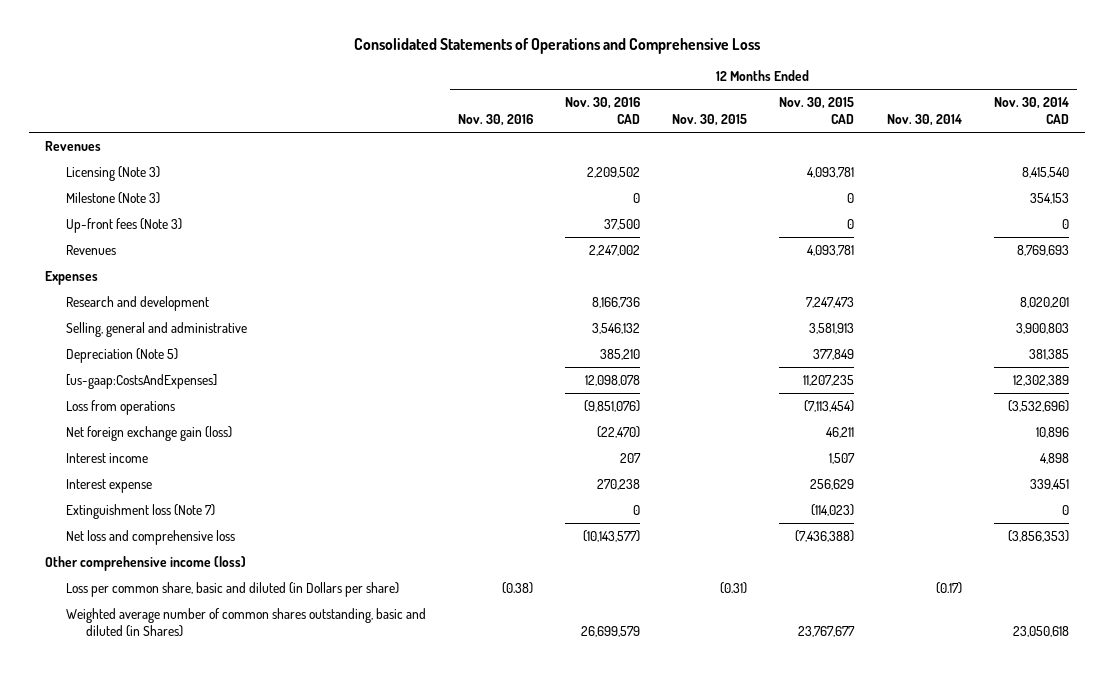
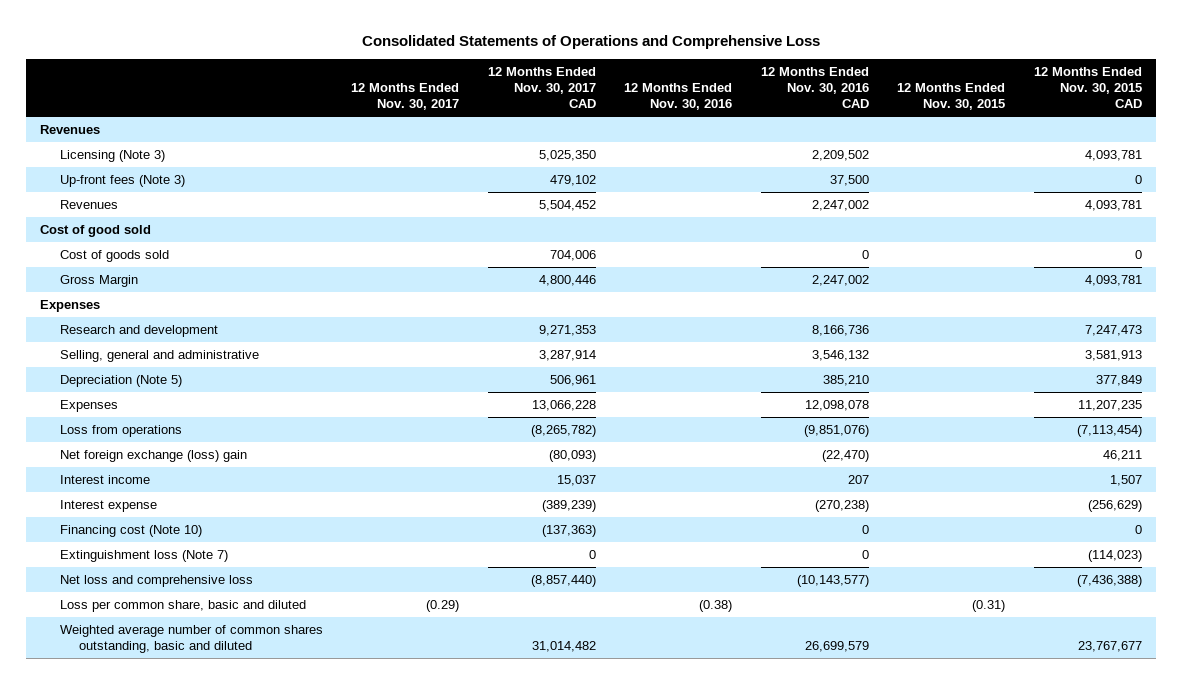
- | 12 Months Ended Nov. 30, 2016 | 12 Months Ended Nov. 30, 2016 CAD | 12 Months Ended Nov. 30, 2015 | 12 Months Ended Nov. 30, 2015 CAD | 12 Months Ended Nov. 30, 2014 | 12 Months Ended Nov. 30, 2014 CAD
+ | 12 Months Ended Nov. 30, 2017 | 12 Months Ended Nov. 30, 2017 CAD | 12 Months Ended Nov. 30, 2016 | 12 Months Ended Nov. 30, 2016 CAD | 12 Months Ended Nov. 30, 2015 | 12 Months Ended Nov. 30, 2015 CAD
- Milestone (Note 3) | | 0 | | 0 | | 354,153
+ Cost of good sold
+ Cost of goods sold | | 704,006 | | 0 | | 0
+ Gross Margin | | 4,800,446 | | 2,247,002 | | 4,093,781
- [us-gaap:CostsAndExpenses] | | 12,098,078 | | 11,207,235 | | 12,302,389
+ Expenses | | 13,066,228 | | 12,098,078 | | 11,207,235
- Net foreign exchange gain (loss) | | (22,470) | | 46,211 | | 10,896
+ Net foreign exchange (loss) gain | | (80,093) | | (22,470) | | 46,211
- Interest expense | | 270,238 | | 256,629 | | 339,451
+ Interest expense | | (389,239) | | (270,238) | | (256,629)
+ Financing cost (Note 10) | | (137,363) | | 0 | | 0
- Other comprehensive income (loss)
- Loss per common share, basic and diluted (in Dollars per share) | (0.38) | | (0.31) | | (0.17) |
- Weighted average number of common shares outstanding, basic and diluted (in Shares) | | 26,699,579 | | 23,767,677 | | 23,050,618
+ Loss per common share, basic and diluted | (0.29) | | (0.38) | | (0.31) |
+ Weighted average number of common shares outstanding, basic and diluted | | 31,014,482 | | 26,699,579 | | 23,767,677

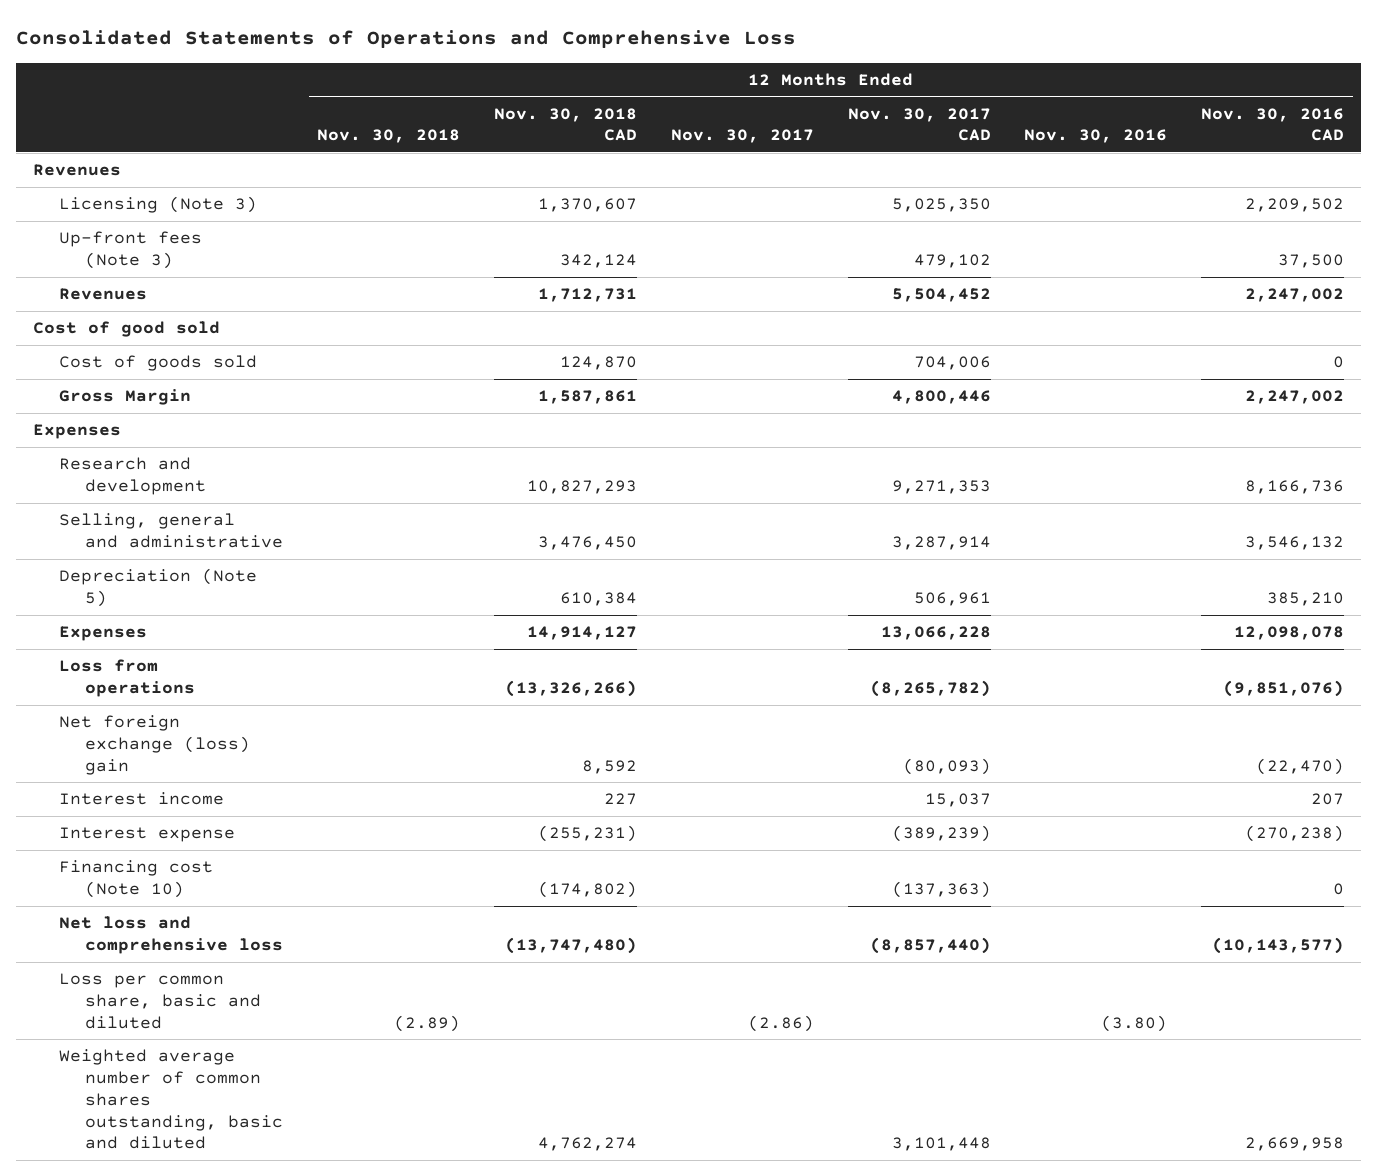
- | 12 Months Ended Nov. 30, 2017 | 12 Months Ended Nov. 30, 2017 CAD | 12 Months Ended Nov. 30, 2016 | 12 Months Ended Nov. 30, 2016 CAD | 12 Months Ended Nov. 30, 2015 | 12 Months Ended Nov. 30, 2015 CAD
+ | 12 Months Ended Nov. 30, 2018 | 12 Months Ended Nov. 30, 2018 CAD | 12 Months Ended Nov. 30, 2017 | 12 Months Ended Nov. 30, 2017 CAD | 12 Months Ended Nov. 30, 2016 | 12 Months Ended Nov. 30, 2016 CAD
- Extinguishment loss (Note 7) | | 0 | | 0 | | (114,023)
- Loss per common share, basic and diluted | (0.29) | | (0.38) | | (0.31) |
- Weighted average number of common shares outstanding, basic and diluted | | 31,014,482 | | 26,699,579 | | 23,767,677
+ Loss per common share, basic and diluted | (2.89) | | (2.86) | | (3.80) |
+ Weighted average number of common shares outstanding, basic and diluted | | 4,762,274 | | 3,101,448 | | 2,669,958

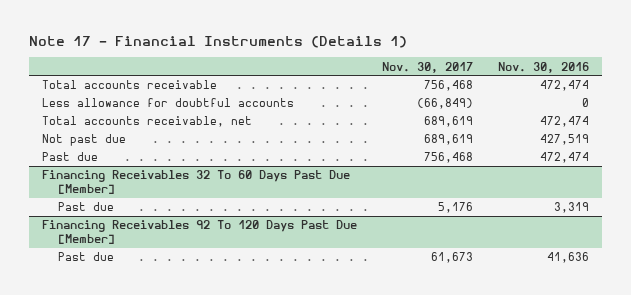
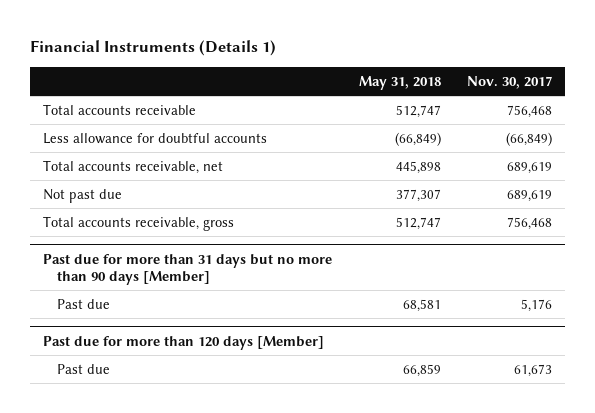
- Note 17 - Financial Instruments (Details 1)
+ Financial Instruments (Details 1)
- | Nov. 30, 2017 | Nov. 30, 2016
+ | May 31, 2018 | Nov. 30, 2017
- Past due | 756,468 | 472,474
- Financing Receivables 32 To 60 Days Past Due [Member]
+ Total accounts receivable, gross | 512,747 | 756,468
+ Past due for more than 31 days but no more than 90 days [Member]
- Financing Receivables 92 To 120 Days Past Due [Member]
+ Past due for more than 120 days [Member]

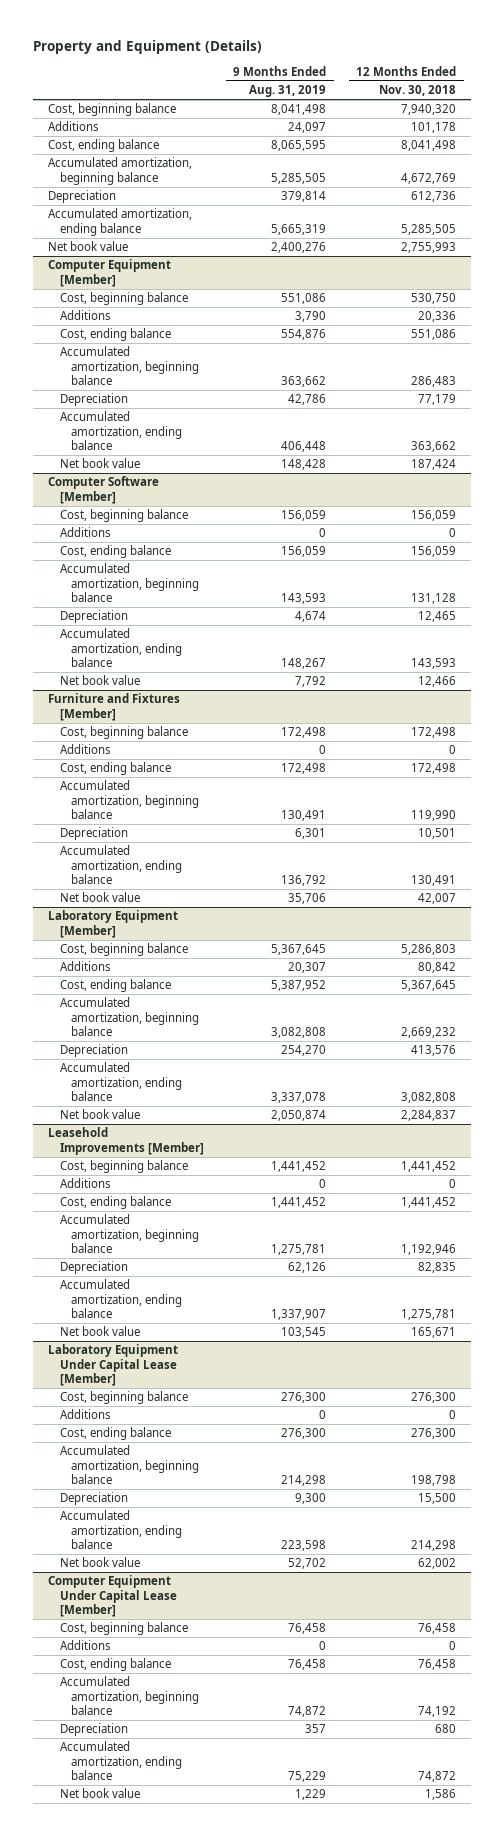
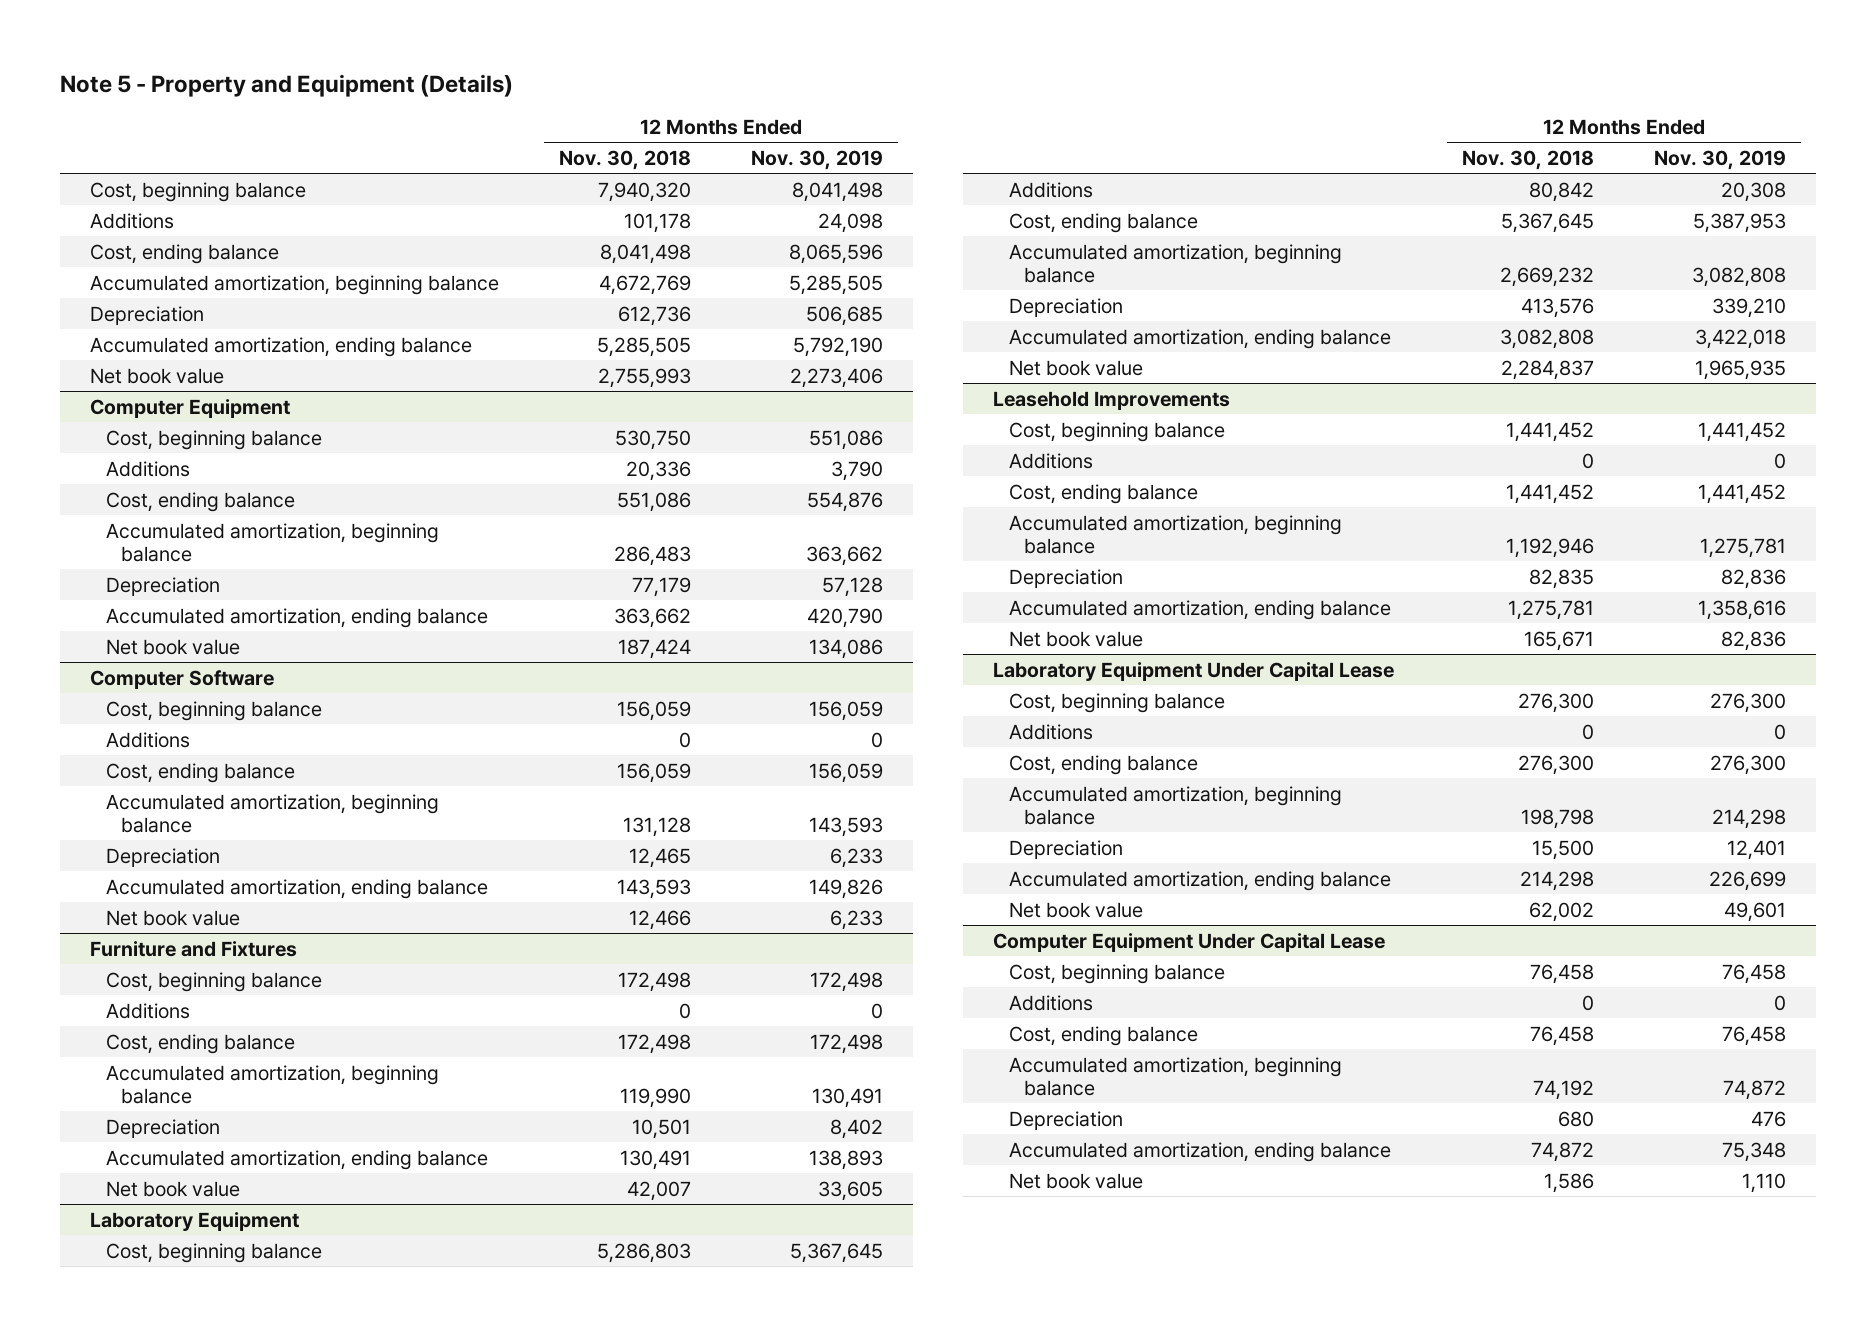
- Property and Equipment (Details)
+ Note 5 - Property and Equipment (Details)
- | 9 Months Ended Aug. 31, 2019 | 12 Months Ended Nov. 30, 2018
+ | 12 Months Ended Nov. 30, 2018 | 12 Months Ended Nov. 30, 2019
- Computer Equipment [Member]
+ Computer Equipment
- Computer Software [Member]
+ Computer Software
- Furniture and Fixtures [Member]
+ Furniture and Fixtures
- Laboratory Equipment [Member]
+ Laboratory Equipment
- Leasehold Improvements [Member]
+ Leasehold Improvements
- Laboratory Equipment Under Capital Lease [Member]
+ Laboratory Equipment Under Capital Lease
- Computer Equipment Under Capital Lease [Member]
+ Computer Equipment Under Capital Lease

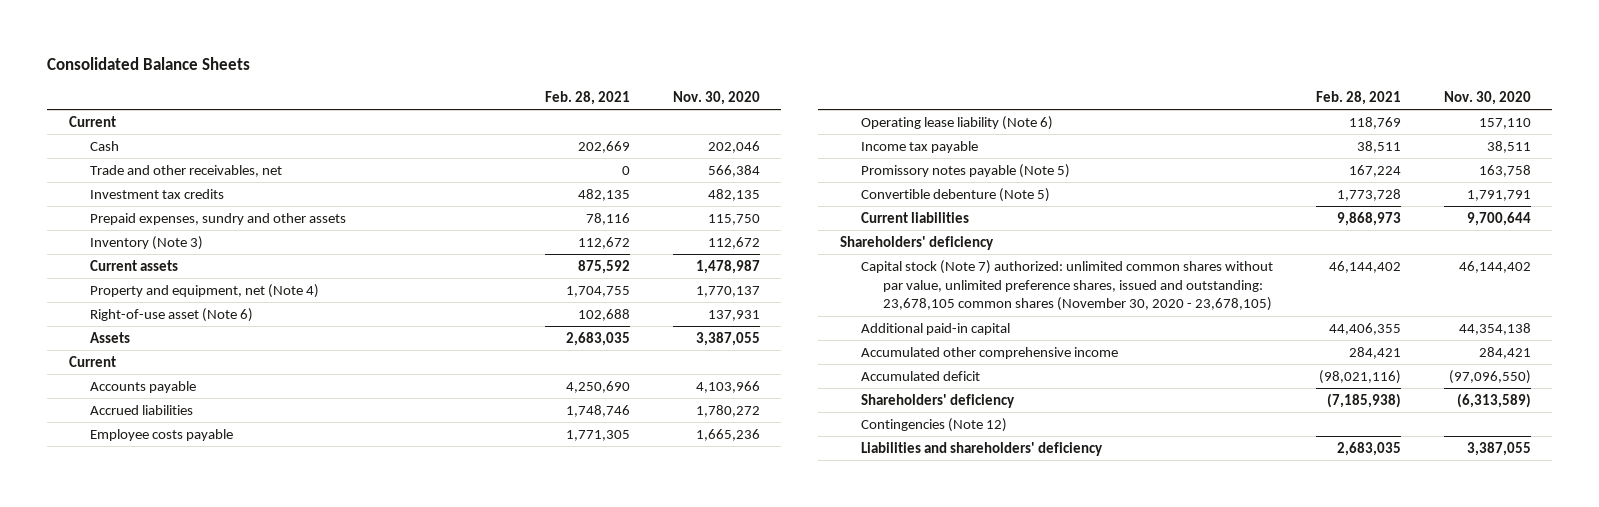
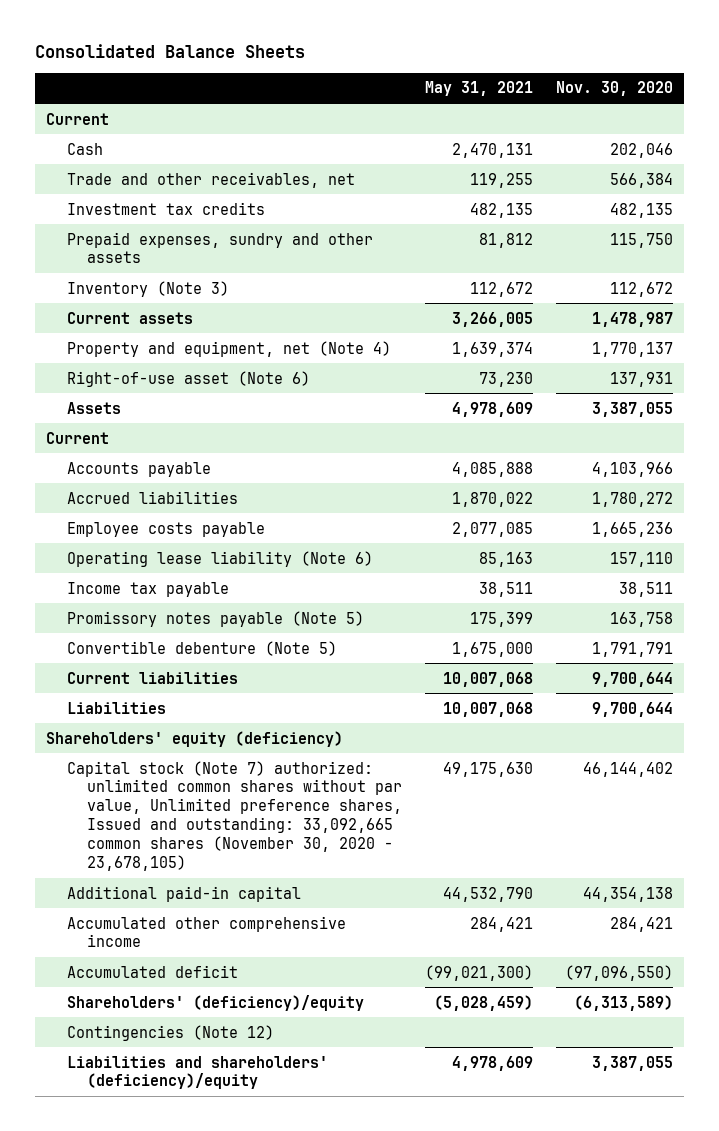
- | Feb. 28, 2021 | Nov. 30, 2020
+ | May 31, 2021 | Nov. 30, 2020
- Shareholders' deficiency
- Capital stock (Note 7) authorized: unlimited common shares without par value, unlimited preference shares, issued and outstanding: 23,678,105 common shares (November 30, 2020 - 23,678,105) | 46,144,402 | 46,144,402
+ Liabilities | 10,007,068 | 9,700,644
+ Shareholders' equity (deficiency)
+ Capital stock (Note 7) authorized: unlimited common shares without par value, Unlimited preference shares, Issued and outstanding: 33,092,665 common shares (November 30, 2020 - 23,678,105) | 49,175,630 | 46,144,402
- Shareholders' deficiency | (7,185,938) | (6,313,589)
+ Shareholders' (deficiency)/equity | (5,028,459) | (6,313,589)
- Liabilities and shareholders' deficiency | 2,683,035 | 3,387,055
+ Liabilities and shareholders' (deficiency)/equity | 4,978,609 | 3,387,055

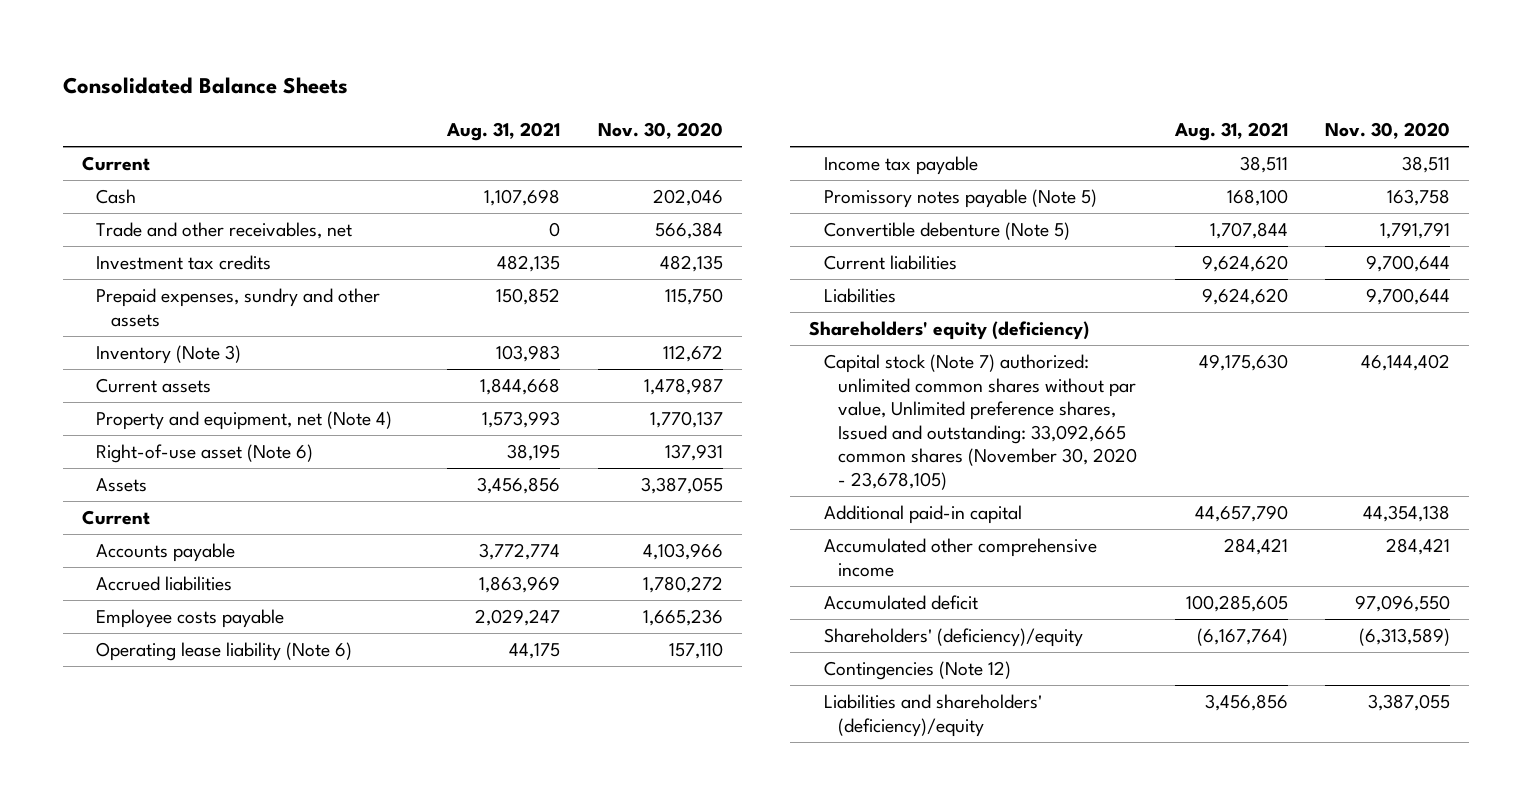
- | May 31, 2021 | Nov. 30, 2020
+ | Aug. 31, 2021 | Nov. 30, 2020
- Accumulated deficit | (99,021,300) | (97,096,550)
+ Accumulated deficit | 100,285,605 | 97,096,550

